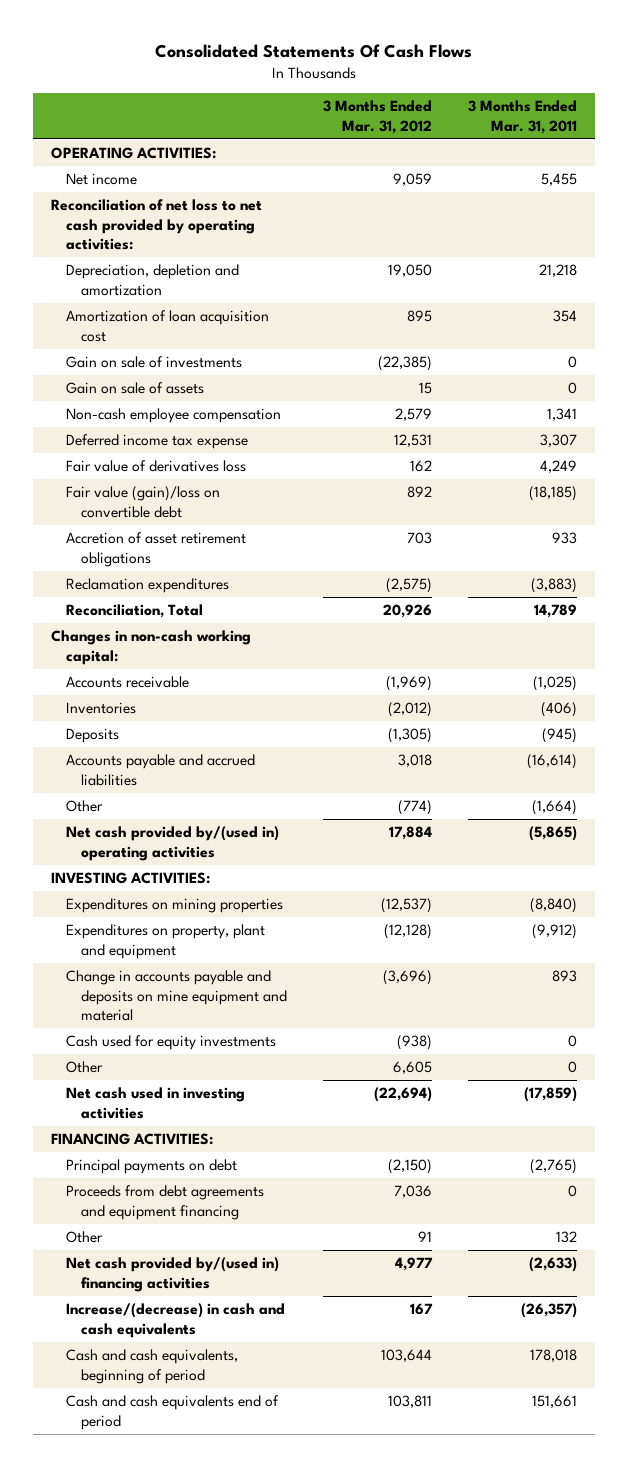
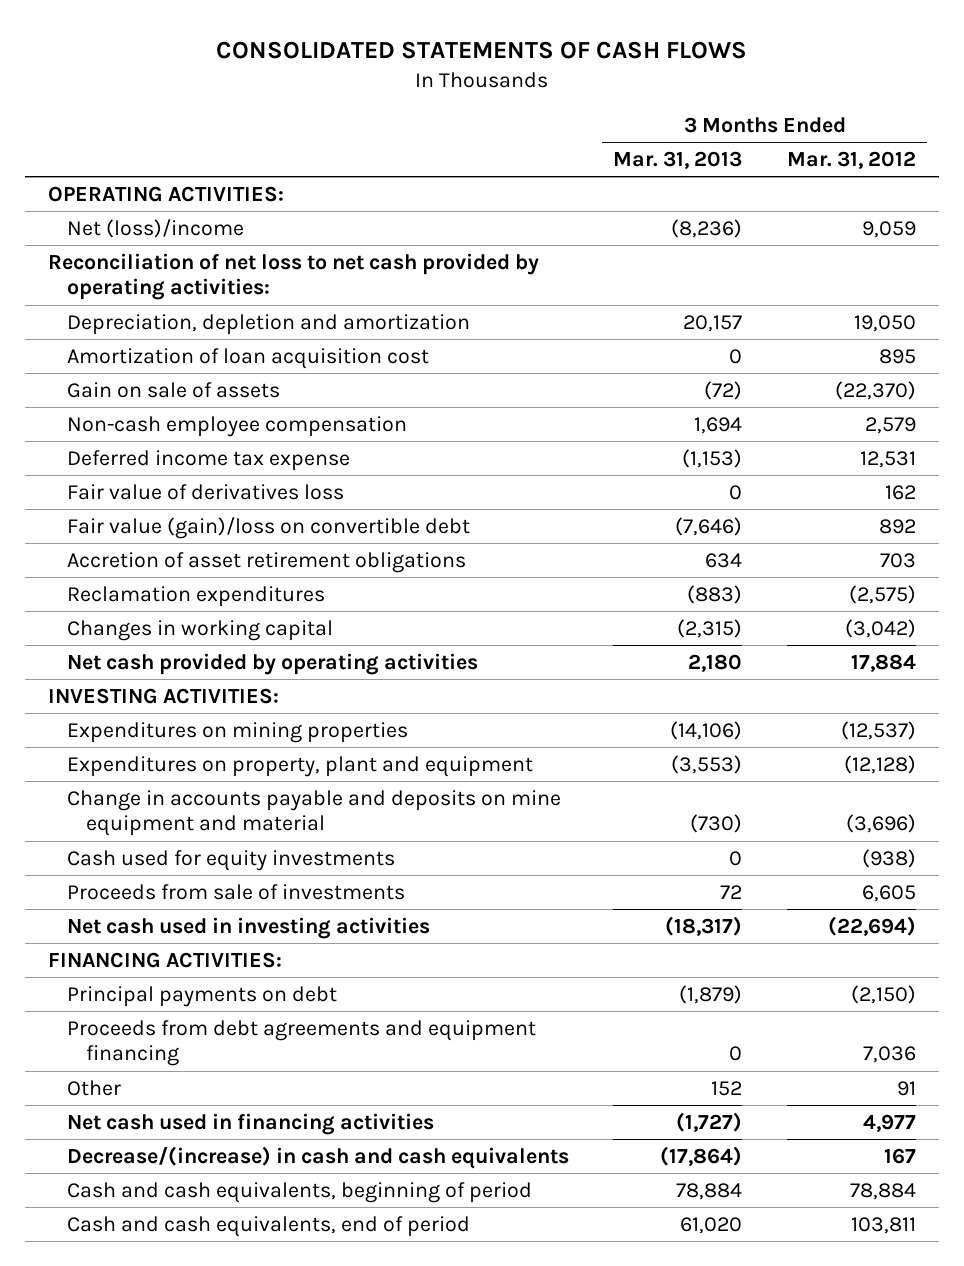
- Consolidated Statements Of Cash Flows
+ CONSOLIDATED STATEMENTS OF CASH FLOWS
- | 3 Months Ended Mar. 31, 2012 | 3 Months Ended Mar. 31, 2011
+ | 3 Months Ended Mar. 31, 2013 | 3 Months Ended Mar. 31, 2012
- Net income | 9,059 | 5,455
+ Net (loss)/income | (8,236) | 9,059
- Gain on sale of investments | (22,385) | 0
- Gain on sale of assets | 15 | 0
+ Gain on sale of assets | (72) | (22,370)
- Reconciliation, Total | 20,926 | 14,789
- Changes in non-cash working capital:
- Accounts receivable | (1,969) | (1,025)
- Inventories | (2,012) | (406)
- Deposits | (1,305) | (945)
- Accounts payable and accrued liabilities | 3,018 | (16,614)
- Other | (774) | (1,664)
- Net cash provided by/(used in) operating activities | 17,884 | (5,865)
+ Changes in working capital | (2,315) | (3,042)
+ Net cash provided by operating activities | 2,180 | 17,884
- Other | 6,605 | 0
+ Proceeds from sale of investments | 72 | 6,605
- Net cash provided by/(used in) financing activities | 4,977 | (2,633)
- Increase/(decrease) in cash and cash equivalents | 167 | (26,357)
- Cash and cash equivalents, beginning of period | 103,644 | 178,018
- Cash and cash equivalents end of period | 103,811 | 151,661
+ Net cash used in financing activities | (1,727) | 4,977
+ Decrease/(increase) in cash and cash equivalents | (17,864) | 167
+ Cash and cash equivalents, beginning of period | 78,884 | 78,884
+ Cash and cash equivalents, end of period | 61,020 | 103,811

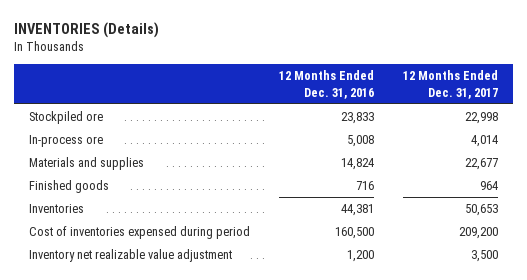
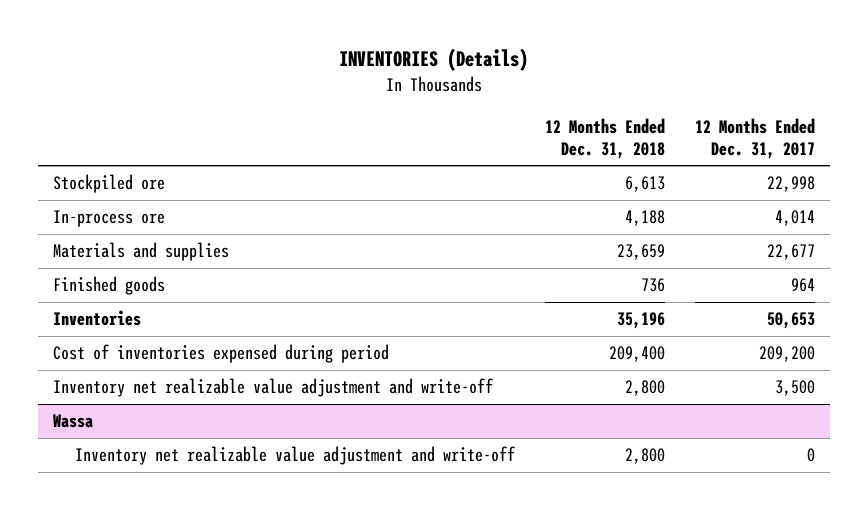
- | 12 Months Ended Dec. 31, 2016 | 12 Months Ended Dec. 31, 2017
+ | 12 Months Ended Dec. 31, 2018 | 12 Months Ended Dec. 31, 2017
- Inventory net realizable value adjustment | 1,200 | 3,500
+ Inventory net realizable value adjustment and write-off | 2,800 | 3,500
+ Wassa
+ Inventory net realizable value adjustment and write-off | 2,800 | 0

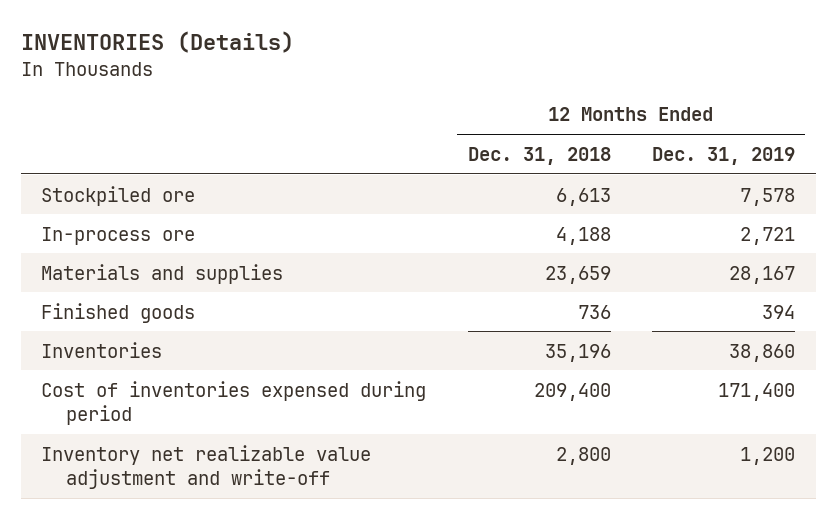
- | 12 Months Ended Dec. 31, 2018 | 12 Months Ended Dec. 31, 2017
+ | 12 Months Ended Dec. 31, 2018 | 12 Months Ended Dec. 31, 2019
- Wassa
- Inventory net realizable value adjustment and write-off | 2,800 | 0

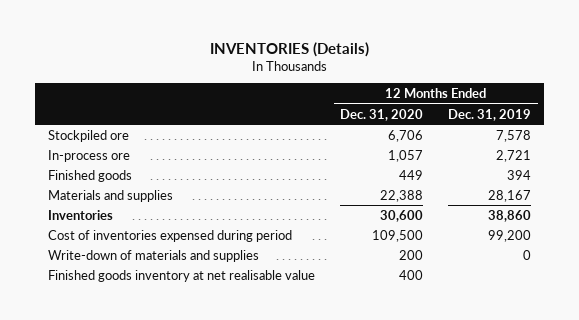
- | 12 Months Ended Dec. 31, 2018 | 12 Months Ended Dec. 31, 2019
+ | 12 Months Ended Dec. 31, 2020 | 12 Months Ended Dec. 31, 2019
moved down: Materials and supplies | 22,388 | 28,167
- Cost of inventories expensed during period | 209,400 | 171,400
- Inventory net realizable value adjustment and write-off | 2,800 | 1,200
+ Cost of inventories expensed during period | 109,500 | 99,200
+ Write-down of materials and supplies | 200 | 0
+ Finished goods inventory at net realisable value | 400 |

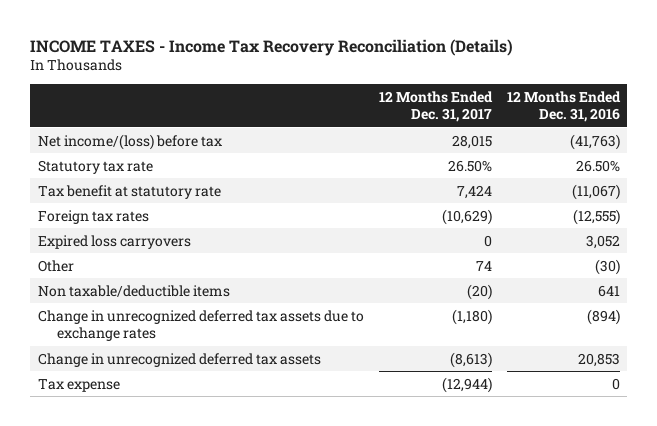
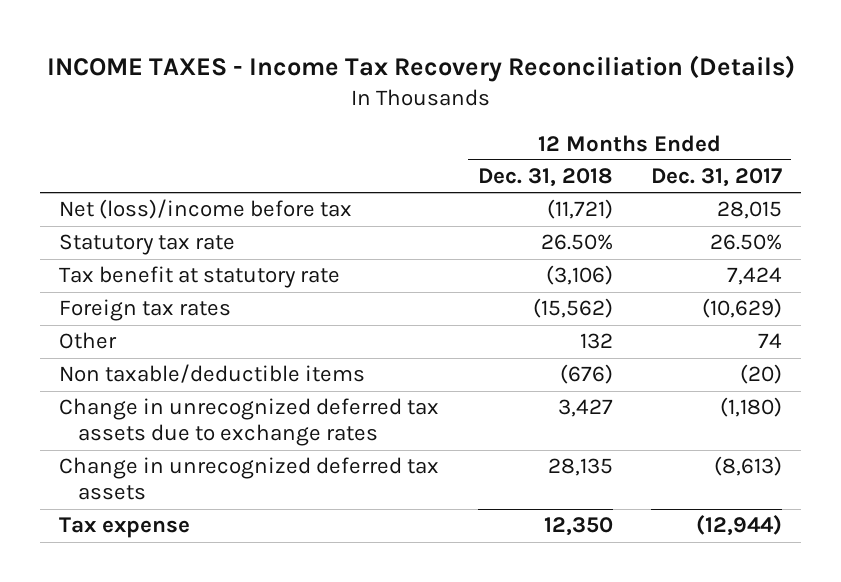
- | 12 Months Ended Dec. 31, 2017 | 12 Months Ended Dec. 31, 2016
+ | 12 Months Ended Dec. 31, 2018 | 12 Months Ended Dec. 31, 2017
- Net income/(loss) before tax | 28,015 | (41,763)
+ Net (loss)/income before tax | (11,721) | 28,015
- Expired loss carryovers | 0 | 3,052

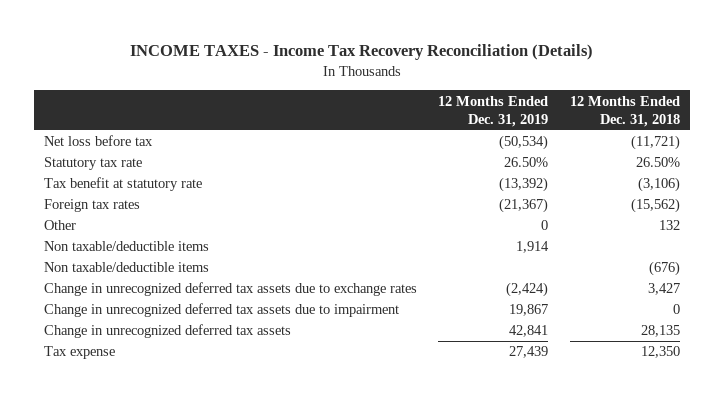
- | 12 Months Ended Dec. 31, 2018 | 12 Months Ended Dec. 31, 2017
+ | 12 Months Ended Dec. 31, 2019 | 12 Months Ended Dec. 31, 2018
- Net (loss)/income before tax | (11,721) | 28,015
+ Net loss before tax | (50,534) | (11,721)
+ Non taxable/deductible items | 1,914 |
+ Change in unrecognized deferred tax assets due to impairment | 19,867 | 0

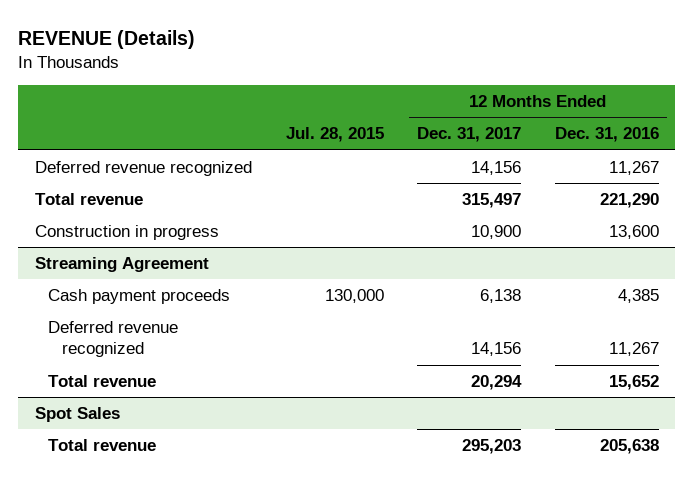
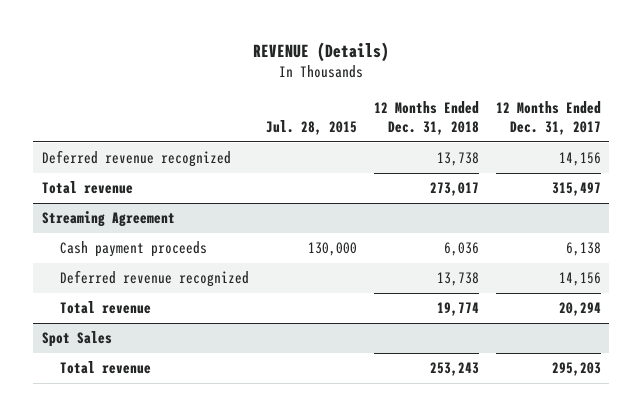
- | Jul. 28, 2015 | 12 Months Ended Dec. 31, 2017 | 12 Months Ended Dec. 31, 2016
+ | Jul. 28, 2015 | 12 Months Ended Dec. 31, 2018 | 12 Months Ended Dec. 31, 2017
- Construction in progress | | 10,900 | 13,600

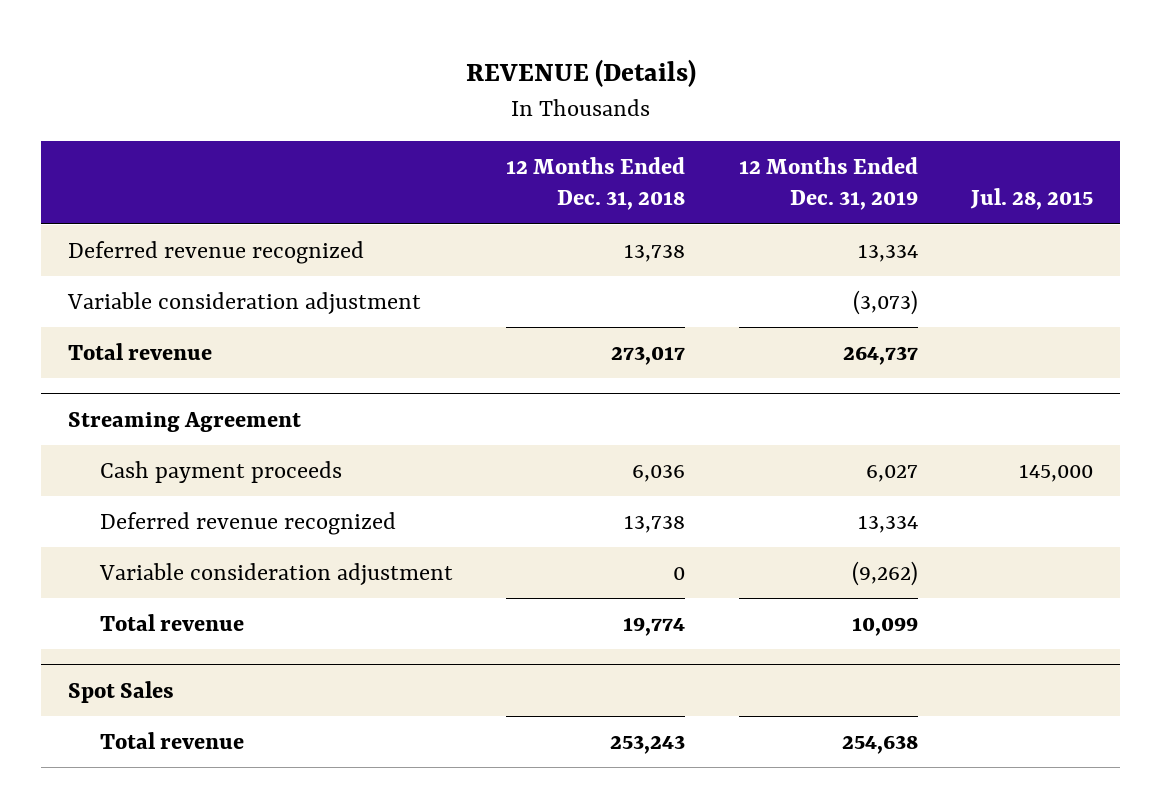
- | Jul. 28, 2015 | 12 Months Ended Dec. 31, 2018 | 12 Months Ended Dec. 31, 2017
+ | 12 Months Ended Dec. 31, 2018 | 12 Months Ended Dec. 31, 2019 | Jul. 28, 2015
+ Variable consideration adjustment | | (3,073) |
@ Streaming Agreement
- Cash payment proceeds | 130,000 | 6,036 | 6,138
+ Cash payment proceeds | 6,036 | 6,027 | 145,000
+ Variable consideration adjustment | 0 | (9,262) |

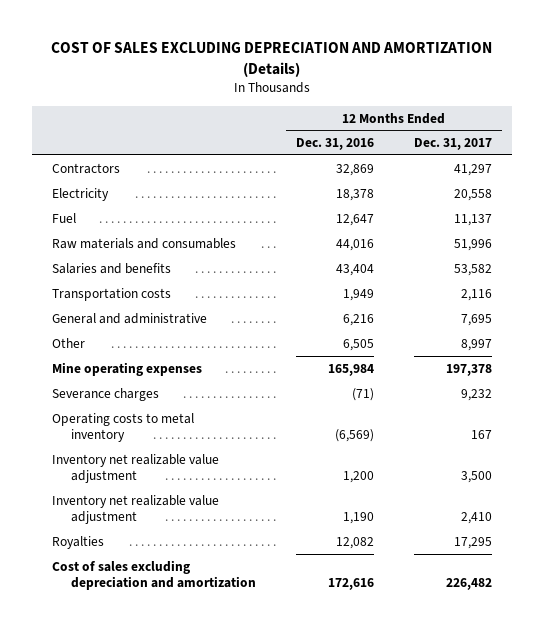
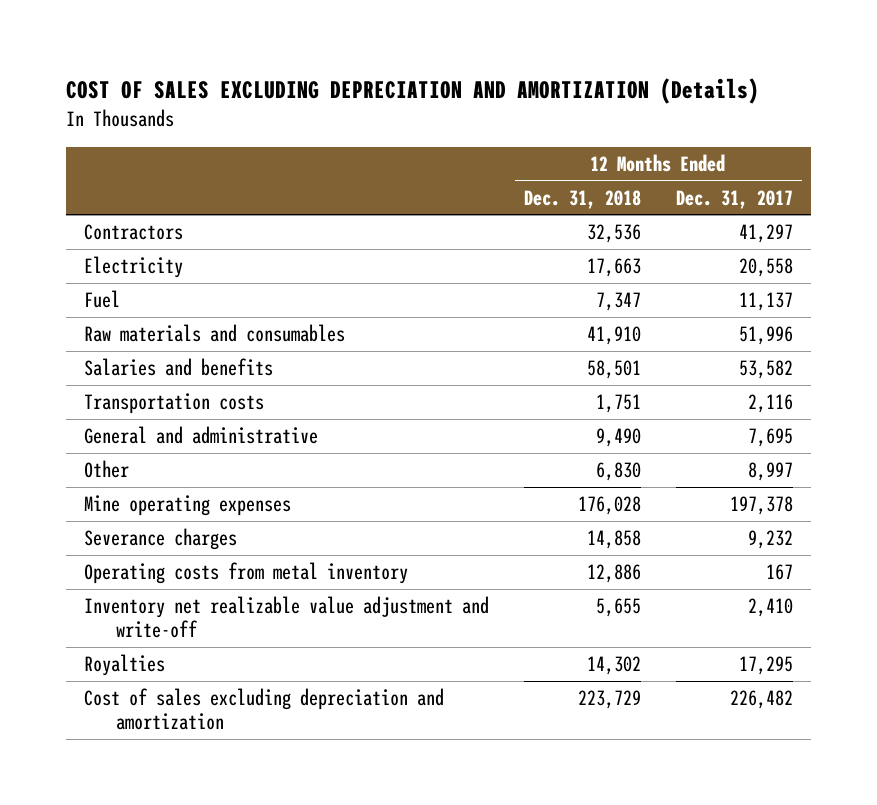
- | 12 Months Ended Dec. 31, 2016 | 12 Months Ended Dec. 31, 2017
+ | 12 Months Ended Dec. 31, 2018 | 12 Months Ended Dec. 31, 2017
- Operating costs to metal inventory | (6,569) | 167
- Inventory net realizable value adjustment | 1,200 | 3,500
- Inventory net realizable value adjustment | 1,190 | 2,410
+ Operating costs from metal inventory | 12,886 | 167
+ Inventory net realizable value adjustment and write-off | 5,655 | 2,410

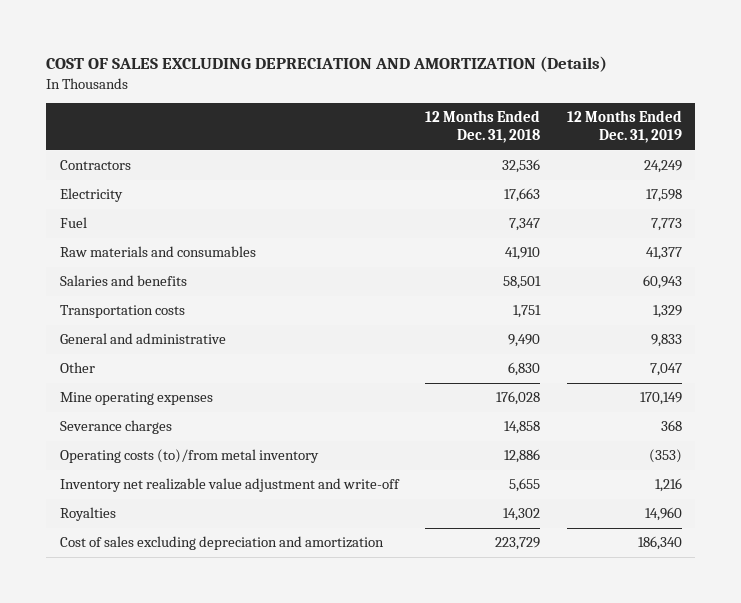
- | 12 Months Ended Dec. 31, 2018 | 12 Months Ended Dec. 31, 2017
+ | 12 Months Ended Dec. 31, 2018 | 12 Months Ended Dec. 31, 2019
- Operating costs from metal inventory | 12,886 | 167
+ Operating costs (to)/from metal inventory | 12,886 | (353)

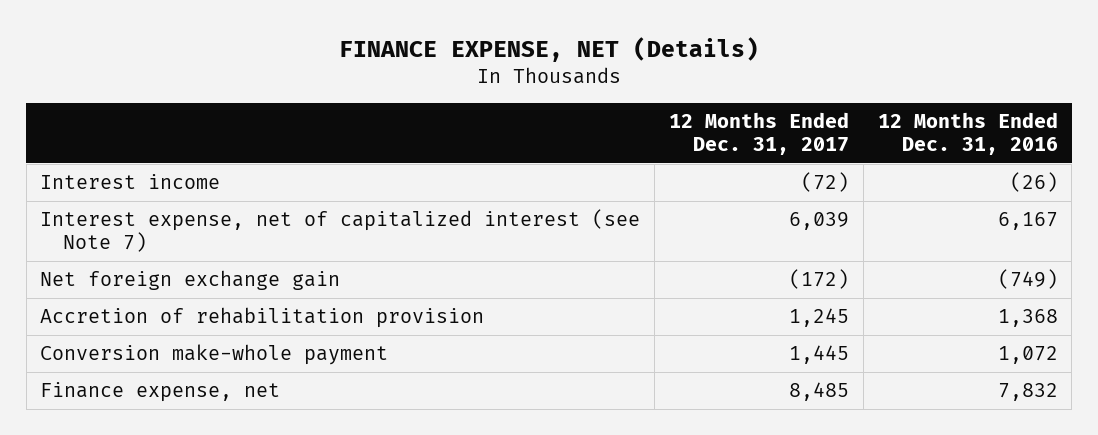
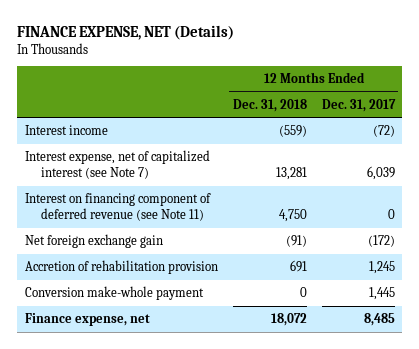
- | 12 Months Ended Dec. 31, 2017 | 12 Months Ended Dec. 31, 2016
+ | 12 Months Ended Dec. 31, 2018 | 12 Months Ended Dec. 31, 2017
+ Interest on financing component of deferred revenue (see Note 11) | 4,750 | 0

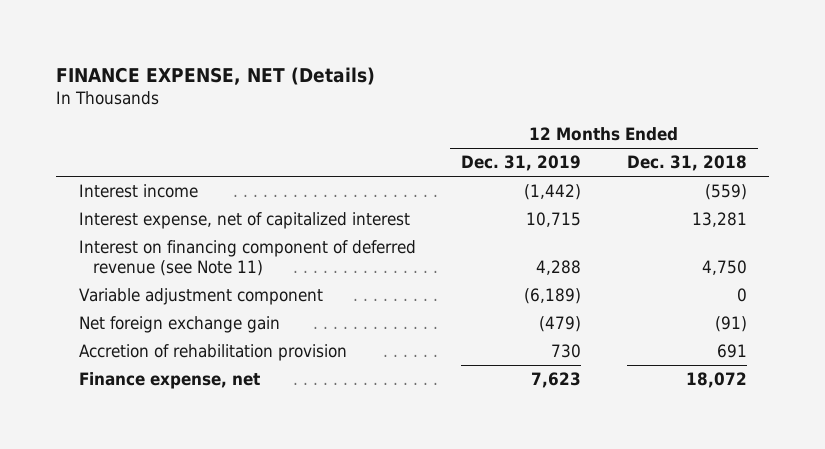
- | 12 Months Ended Dec. 31, 2018 | 12 Months Ended Dec. 31, 2017
+ | 12 Months Ended Dec. 31, 2019 | 12 Months Ended Dec. 31, 2018
- Interest expense, net of capitalized interest (see Note 7) | 13,281 | 6,039
+ Interest expense, net of capitalized interest | 10,715 | 13,281
+ Variable adjustment component | (6,189) | 0
- Conversion make-whole payment | 0 | 1,445

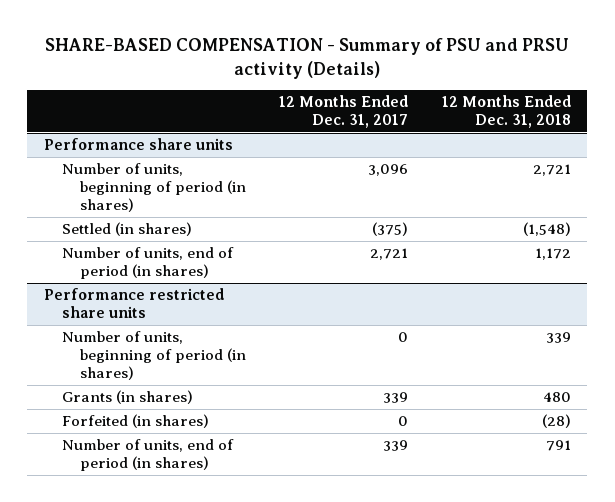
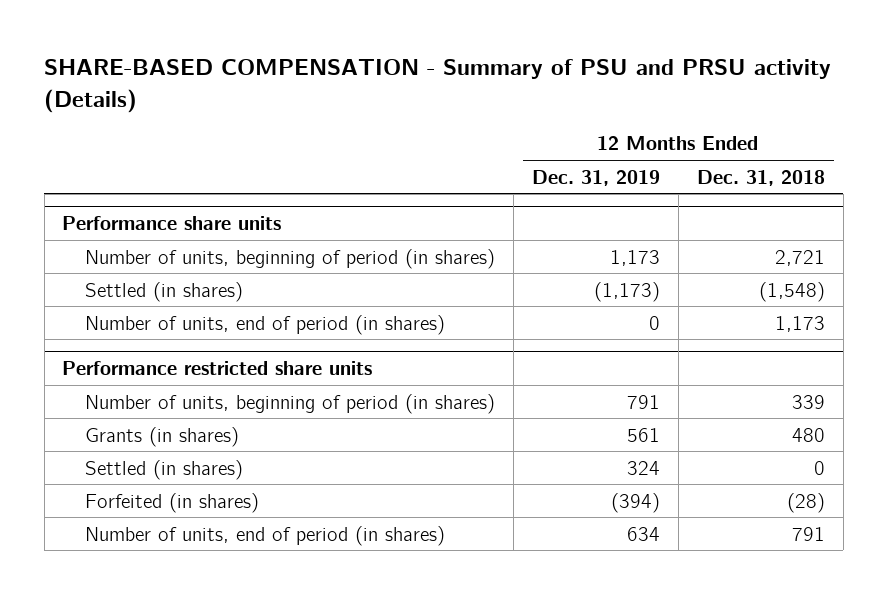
- | 12 Months Ended Dec. 31, 2017 | 12 Months Ended Dec. 31, 2018
+ | 12 Months Ended Dec. 31, 2019 | 12 Months Ended Dec. 31, 2018
@ Performance share units
- Number of units, end of period (in shares) | 2,721 | 1,172
+ Number of units, end of period (in shares) | 0 | 1,173
@ Performance restricted share units
+ Settled (in shares) | 324 | 0

